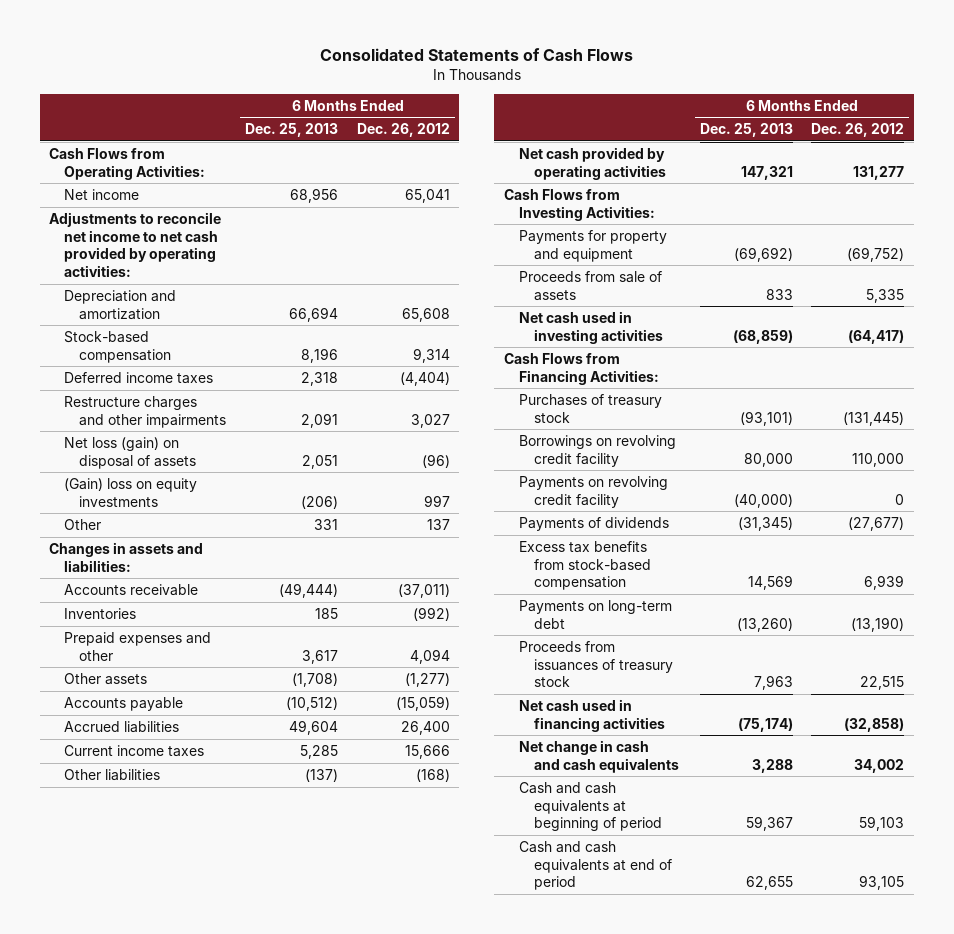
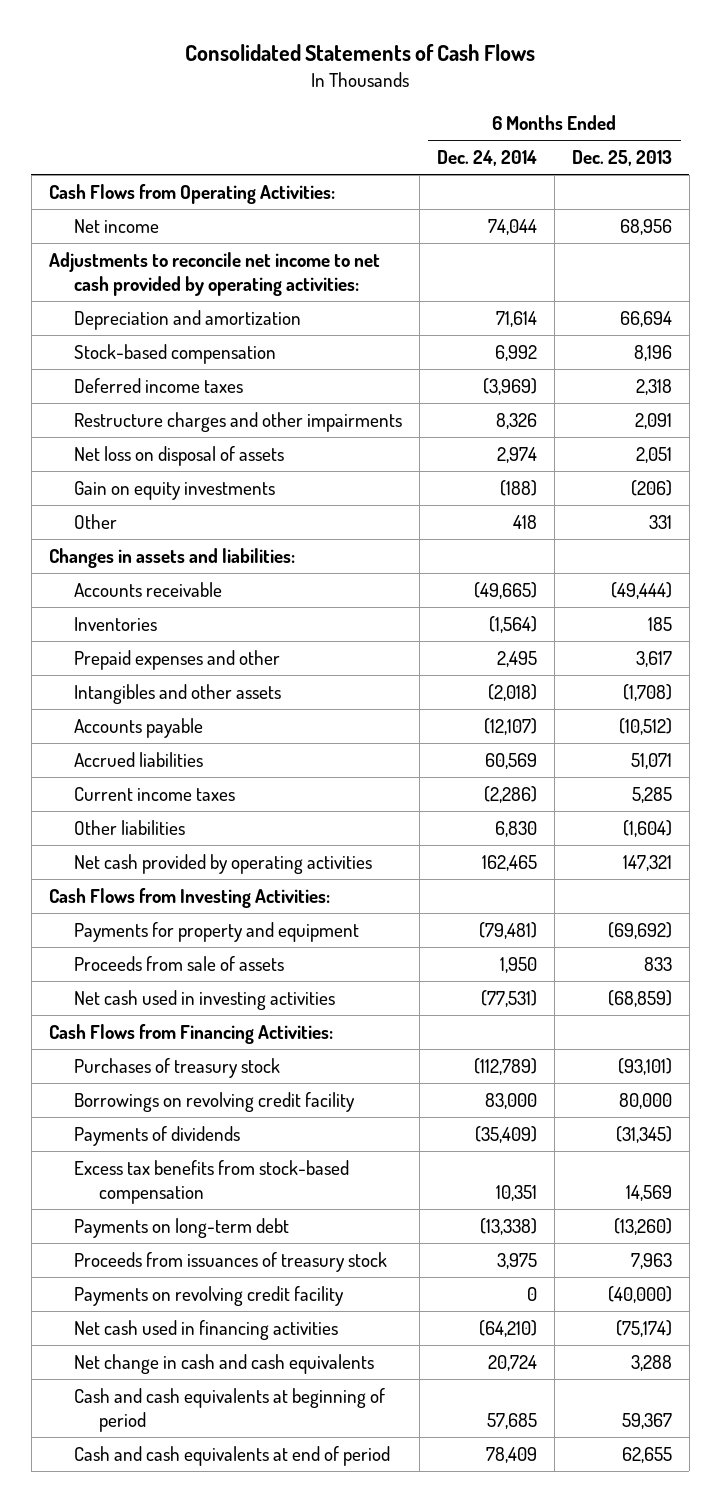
- | 6 Months Ended Dec. 25, 2013 | 6 Months Ended Dec. 26, 2012
+ | 6 Months Ended Dec. 24, 2014 | 6 Months Ended Dec. 25, 2013
- Net loss (gain) on disposal of assets | 2,051 | (96)
- (Gain) loss on equity investments | (206) | 997
+ Net loss on disposal of assets | 2,974 | 2,051
+ Gain on equity investments | (188) | (206)
- Other assets | (1,708) | (1,277)
+ Intangibles and other assets | (2,018) | (1,708)
- Accrued liabilities | 49,604 | 26,400
+ Accrued liabilities | 60,569 | 51,071
- Other liabilities | (137) | (168)
+ Other liabilities | 6,830 | (1,604)
moved down: Payments on revolving credit facility | 0 | (40,000)

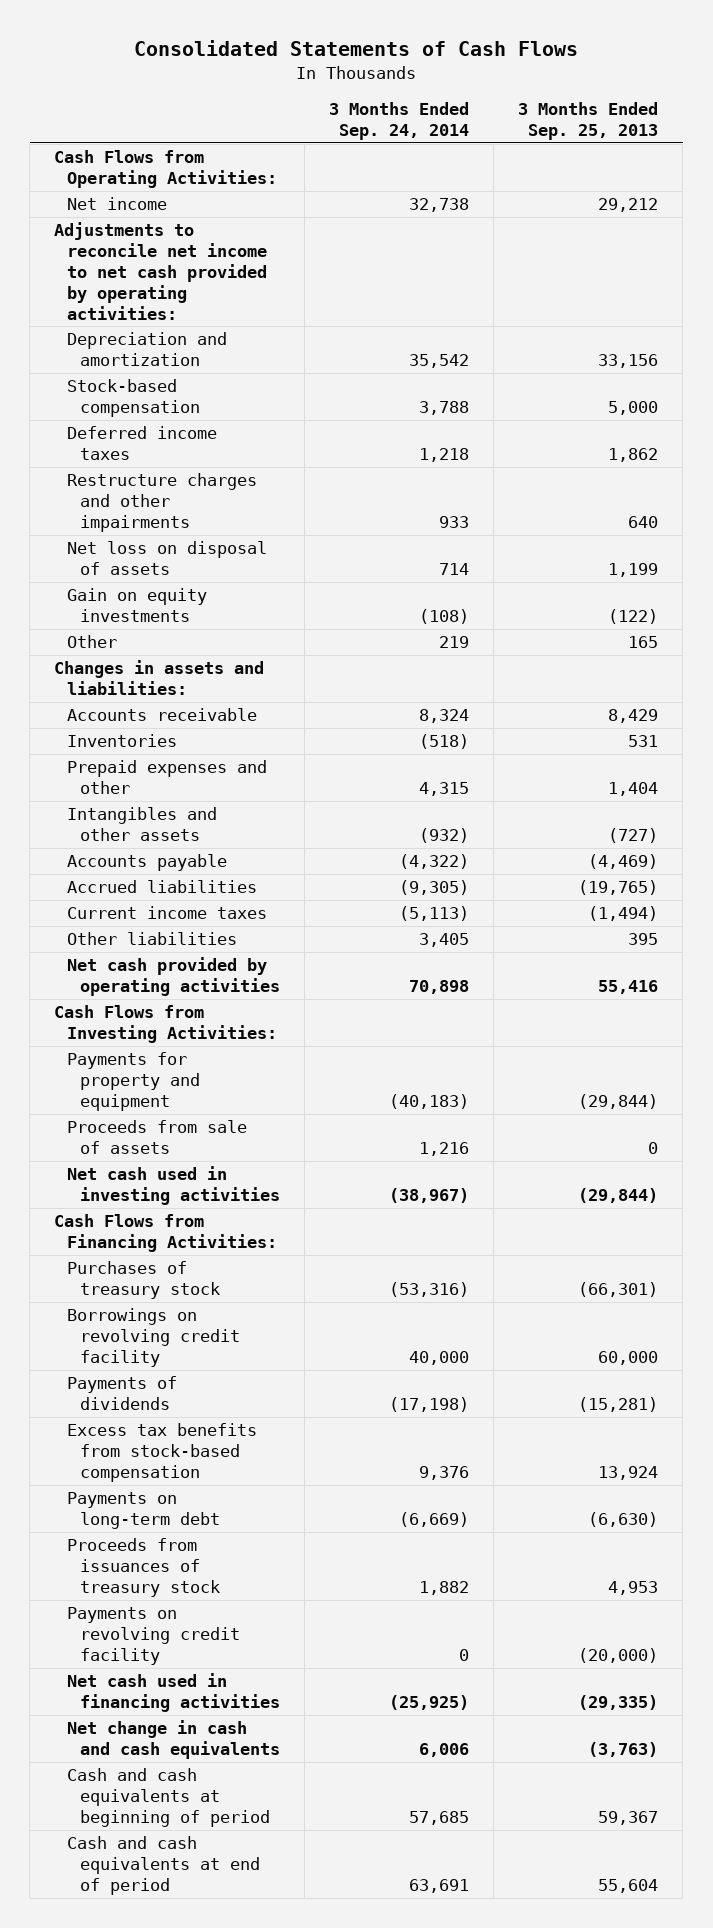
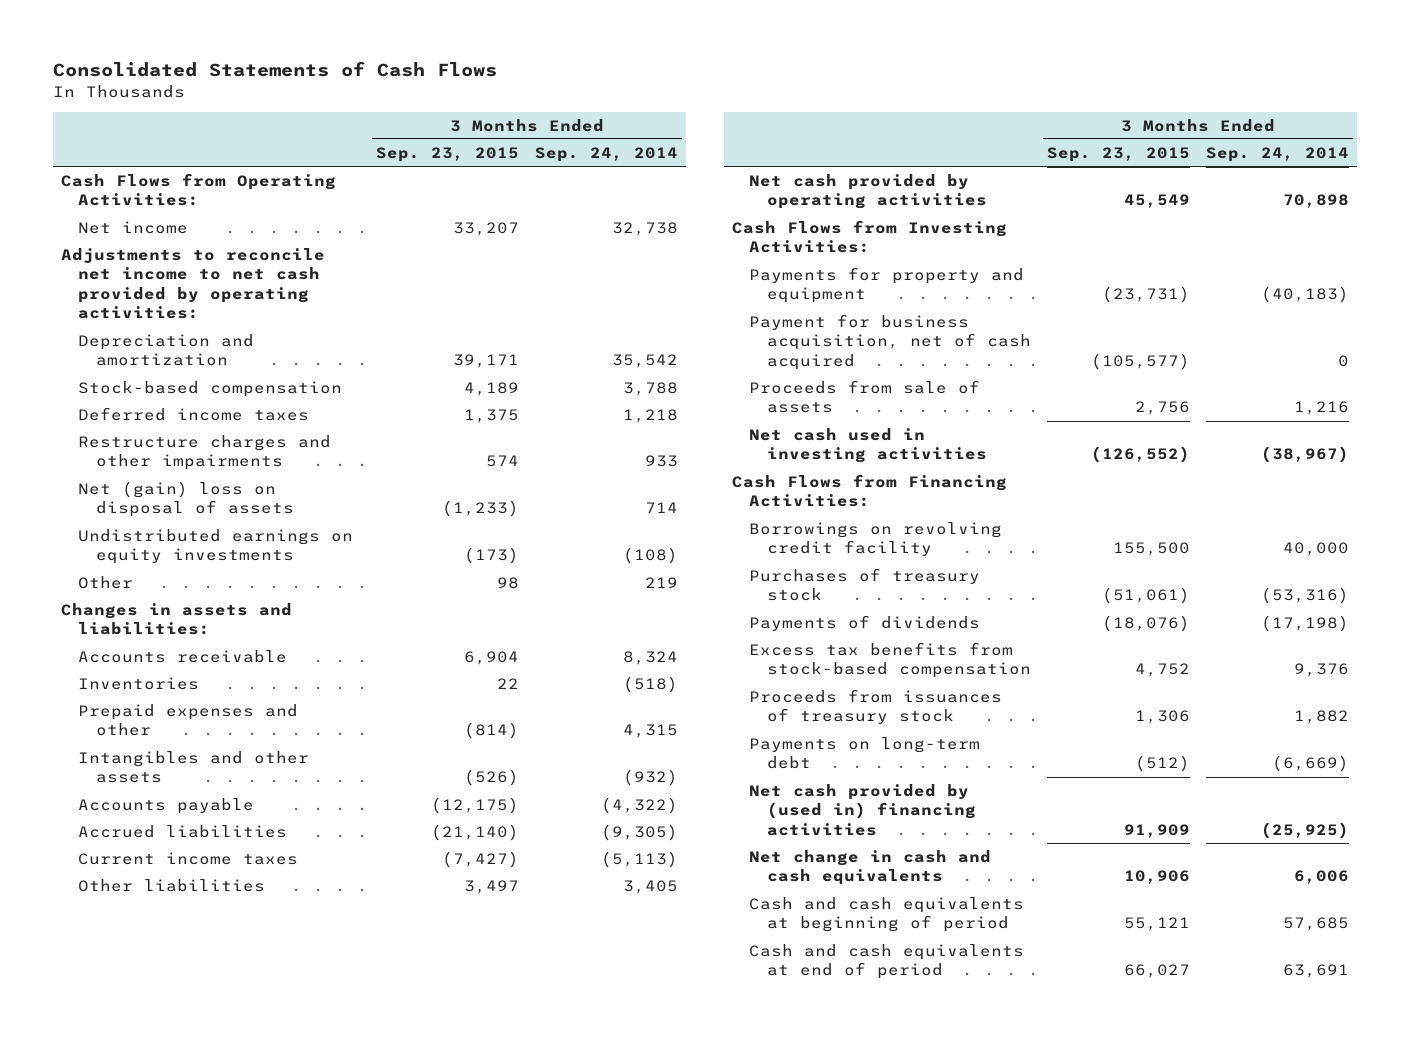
- | 3 Months Ended Sep. 24, 2014 | 3 Months Ended Sep. 25, 2013
+ | 3 Months Ended Sep. 23, 2015 | 3 Months Ended Sep. 24, 2014
- Net loss on disposal of assets | 714 | 1,199
- Gain on equity investments | (108) | (122)
+ Net (gain) loss on disposal of assets | (1,233) | 714
+ Undistributed earnings on equity investments | (173) | (108)
+ Payment for business acquisition, net of cash acquired | (105,577) | 0
moved down: Purchases of treasury stock | (51,061) | (53,316)
- Payments on revolving credit facility | 0 | (20,000)
- Net cash used in financing activities | (25,925) | (29,335)
moved down: Payments on long-term debt | (512) | (6,669)
+ Net cash provided by (used in) financing activities | 91,909 | (25,925)

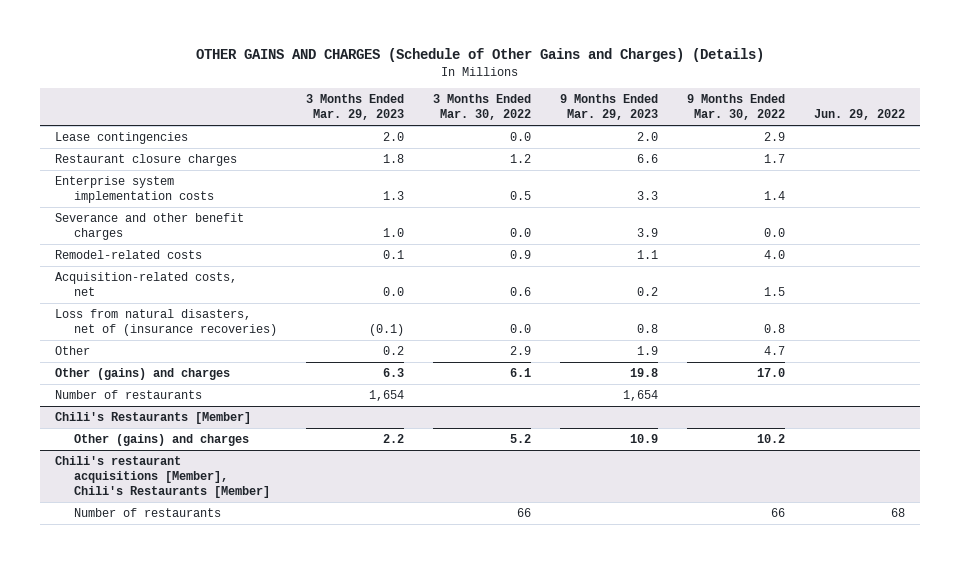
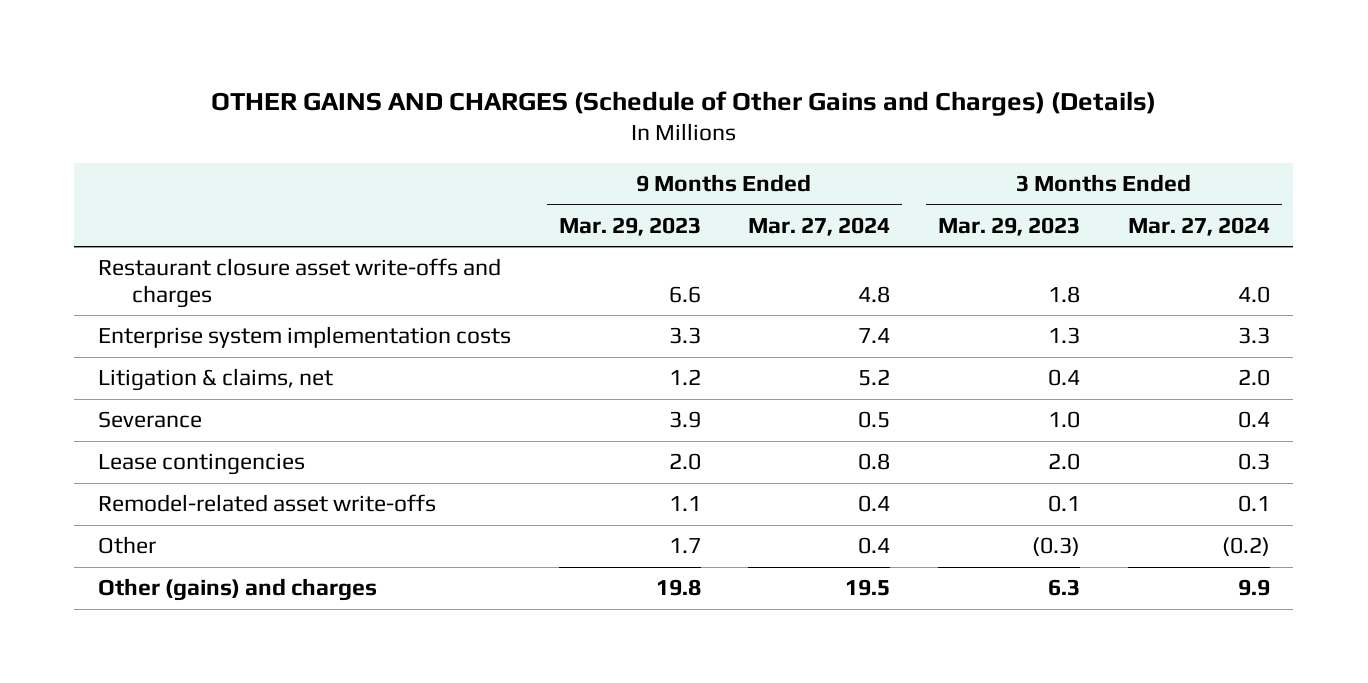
- | 3 Months Ended Mar. 29, 2023 | 3 Months Ended Mar. 30, 2022 | 9 Months Ended Mar. 29, 2023 | 9 Months Ended Mar. 30, 2022 | Jun. 29, 2022
+ | 9 Months Ended Mar. 29, 2023 | 9 Months Ended Mar. 27, 2024 | 3 Months Ended Mar. 29, 2023 | 3 Months Ended Mar. 27, 2024
- Restaurant closure charges | 1.8 | 1.2 | 6.6 | 1.7 |
+ Restaurant closure asset write-offs and charges | 6.6 | 4.8 | 1.8 | 4.0
- Severance and other benefit charges | 1.0 | 0.0 | 3.9 | 0.0 |
- Remodel-related costs | 0.1 | 0.9 | 1.1 | 4.0 |
- Acquisition-related costs, net | 0.0 | 0.6 | 0.2 | 1.5 |
- Loss from natural disasters, net of (insurance recoveries) | (0.1) | 0.0 | 0.8 | 0.8 |
- Other | 0.2 | 2.9 | 1.9 | 4.7 |
+ Litigation & claims, net | 1.2 | 5.2 | 0.4 | 2.0
+ Severance | 3.9 | 0.5 | 1.0 | 0.4
moved down: Lease contingencies | 2.0 | 0.8 | 2.0 | 0.3
+ Remodel-related asset write-offs | 1.1 | 0.4 | 0.1 | 0.1
+ Other | 1.7 | 0.4 | (0.3) | (0.2)
- Number of restaurants | 1,654 | | 1,654 | |
- Chili's Restaurants [Member]
- Other (gains) and charges | 2.2 | 5.2 | 10.9 | 10.2 |
- Chili's restaurant acquisitions [Member], Chili's Restaurants [Member]
- Number of restaurants | | 66 | | 66 | 68

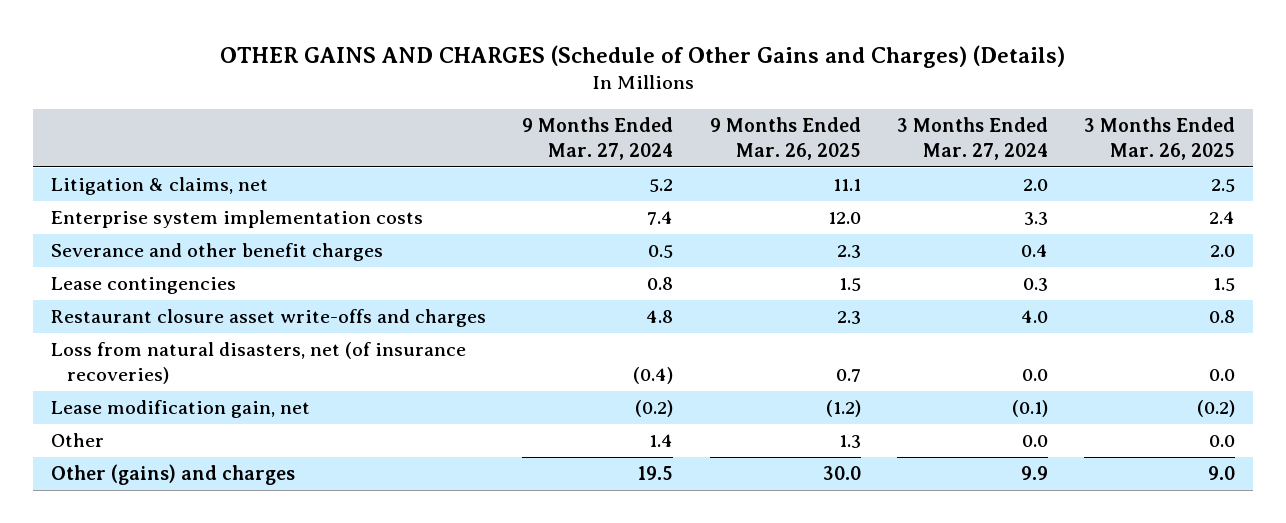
- | 9 Months Ended Mar. 29, 2023 | 9 Months Ended Mar. 27, 2024 | 3 Months Ended Mar. 29, 2023 | 3 Months Ended Mar. 27, 2024
+ | 9 Months Ended Mar. 27, 2024 | 9 Months Ended Mar. 26, 2025 | 3 Months Ended Mar. 27, 2024 | 3 Months Ended Mar. 26, 2025
- Severance | 3.9 | 0.5 | 1.0 | 0.4
moved down: Enterprise system implementation costs | 7.4 | 12.0 | 3.3 | 2.4
+ Severance and other benefit charges | 0.5 | 2.3 | 0.4 | 2.0
- Remodel-related asset write-offs | 1.1 | 0.4 | 0.1 | 0.1
- Other | 1.7 | 0.4 | (0.3) | (0.2)
moved down: Restaurant closure asset write-offs and charges | 4.8 | 2.3 | 4.0 | 0.8
+ Loss from natural disasters, net (of insurance recoveries) | (0.4) | 0.7 | 0.0 | 0.0
+ Lease modification gain, net | (0.2) | (1.2) | (0.1) | (0.2)
+ Other | 1.4 | 1.3 | 0.0 | 0.0

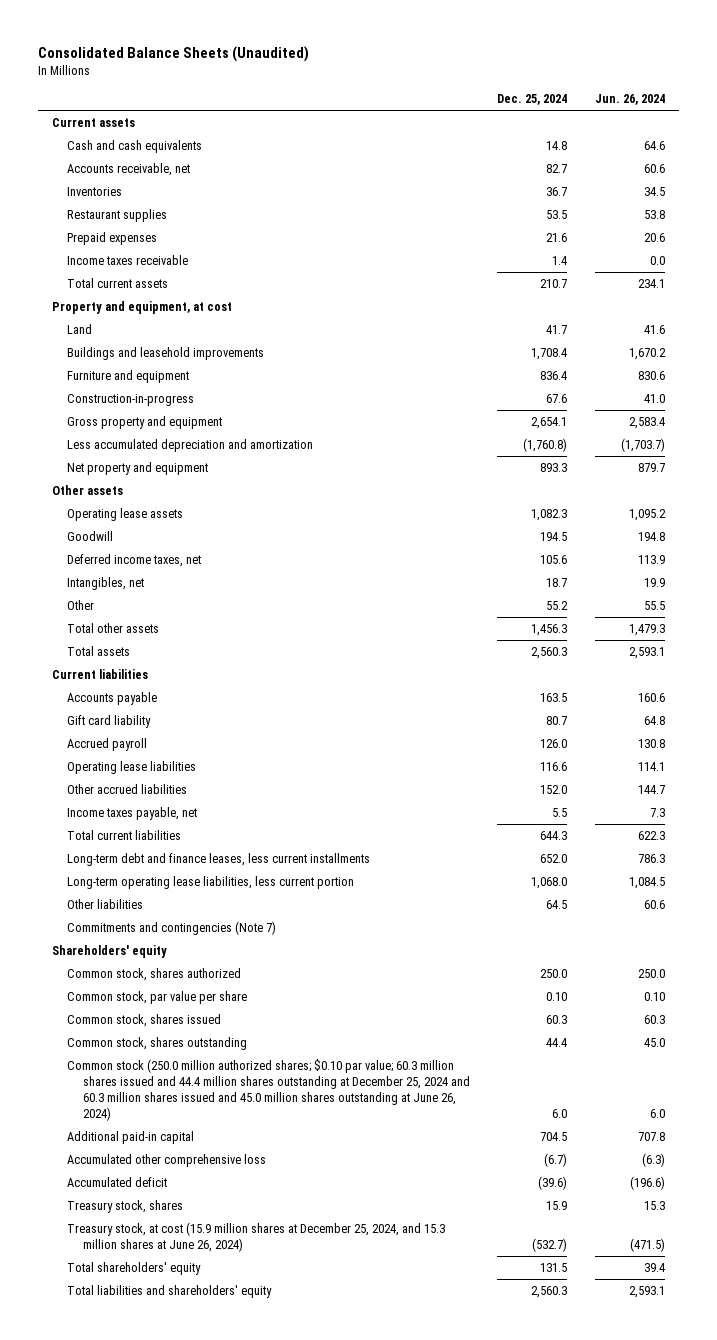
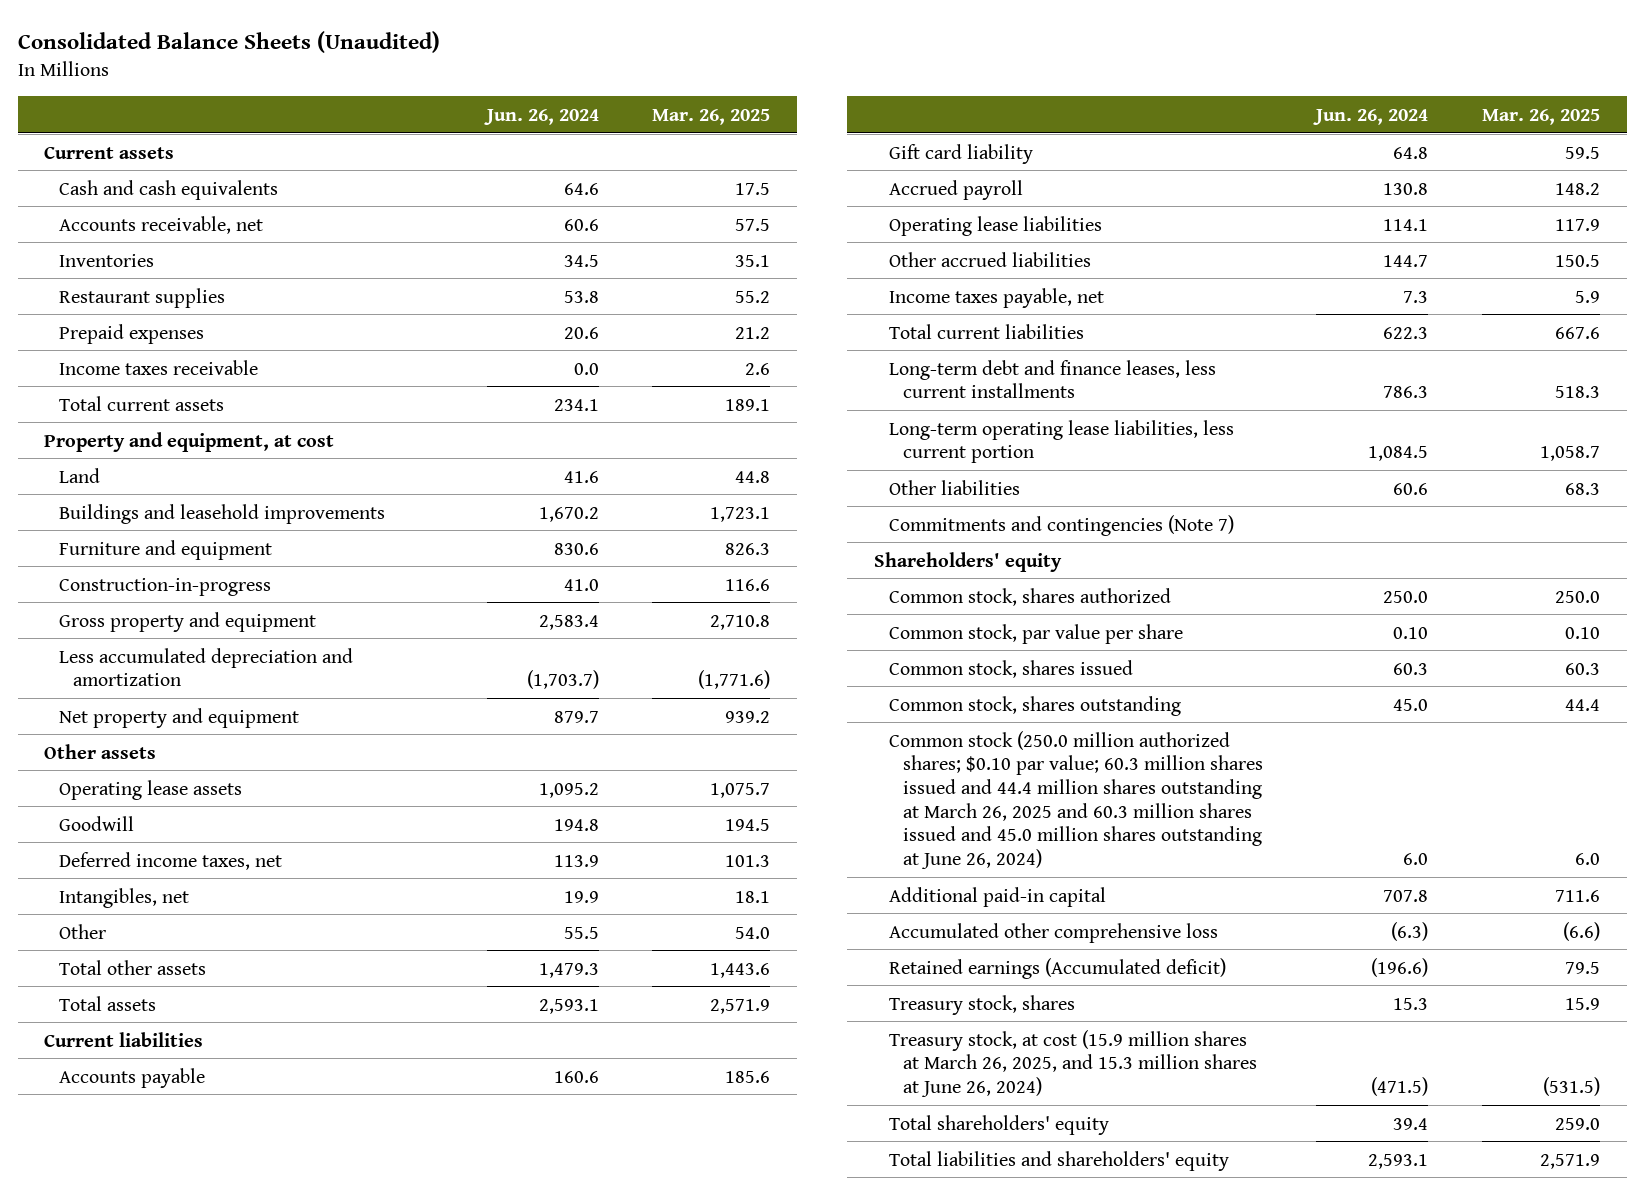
- | Dec. 25, 2024 | Jun. 26, 2024
+ | Jun. 26, 2024 | Mar. 26, 2025
- Common stock (250.0 million authorized shares; $0.10 par value; 60.3 million shares issued and 44.4 million shares outstanding at December 25, 2024 and 60.3 million shares issued and 45.0 million shares outstanding at June 26, 2024) | 6.0 | 6.0
+ Common stock (250.0 million authorized shares; $0.10 par value; 60.3 million shares issued and 44.4 million shares outstanding at March 26, 2025 and 60.3 million shares issued and 45.0 million shares outstanding at June 26, 2024) | 6.0 | 6.0
- Accumulated deficit | (39.6) | (196.6)
+ Retained earnings (Accumulated deficit) | (196.6) | 79.5
- Treasury stock, at cost (15.9 million shares at December 25, 2024, and 15.3 million shares at June 26, 2024) | (532.7) | (471.5)
+ Treasury stock, at cost (15.9 million shares at March 26, 2025, and 15.3 million shares at June 26, 2024) | (471.5) | (531.5)

